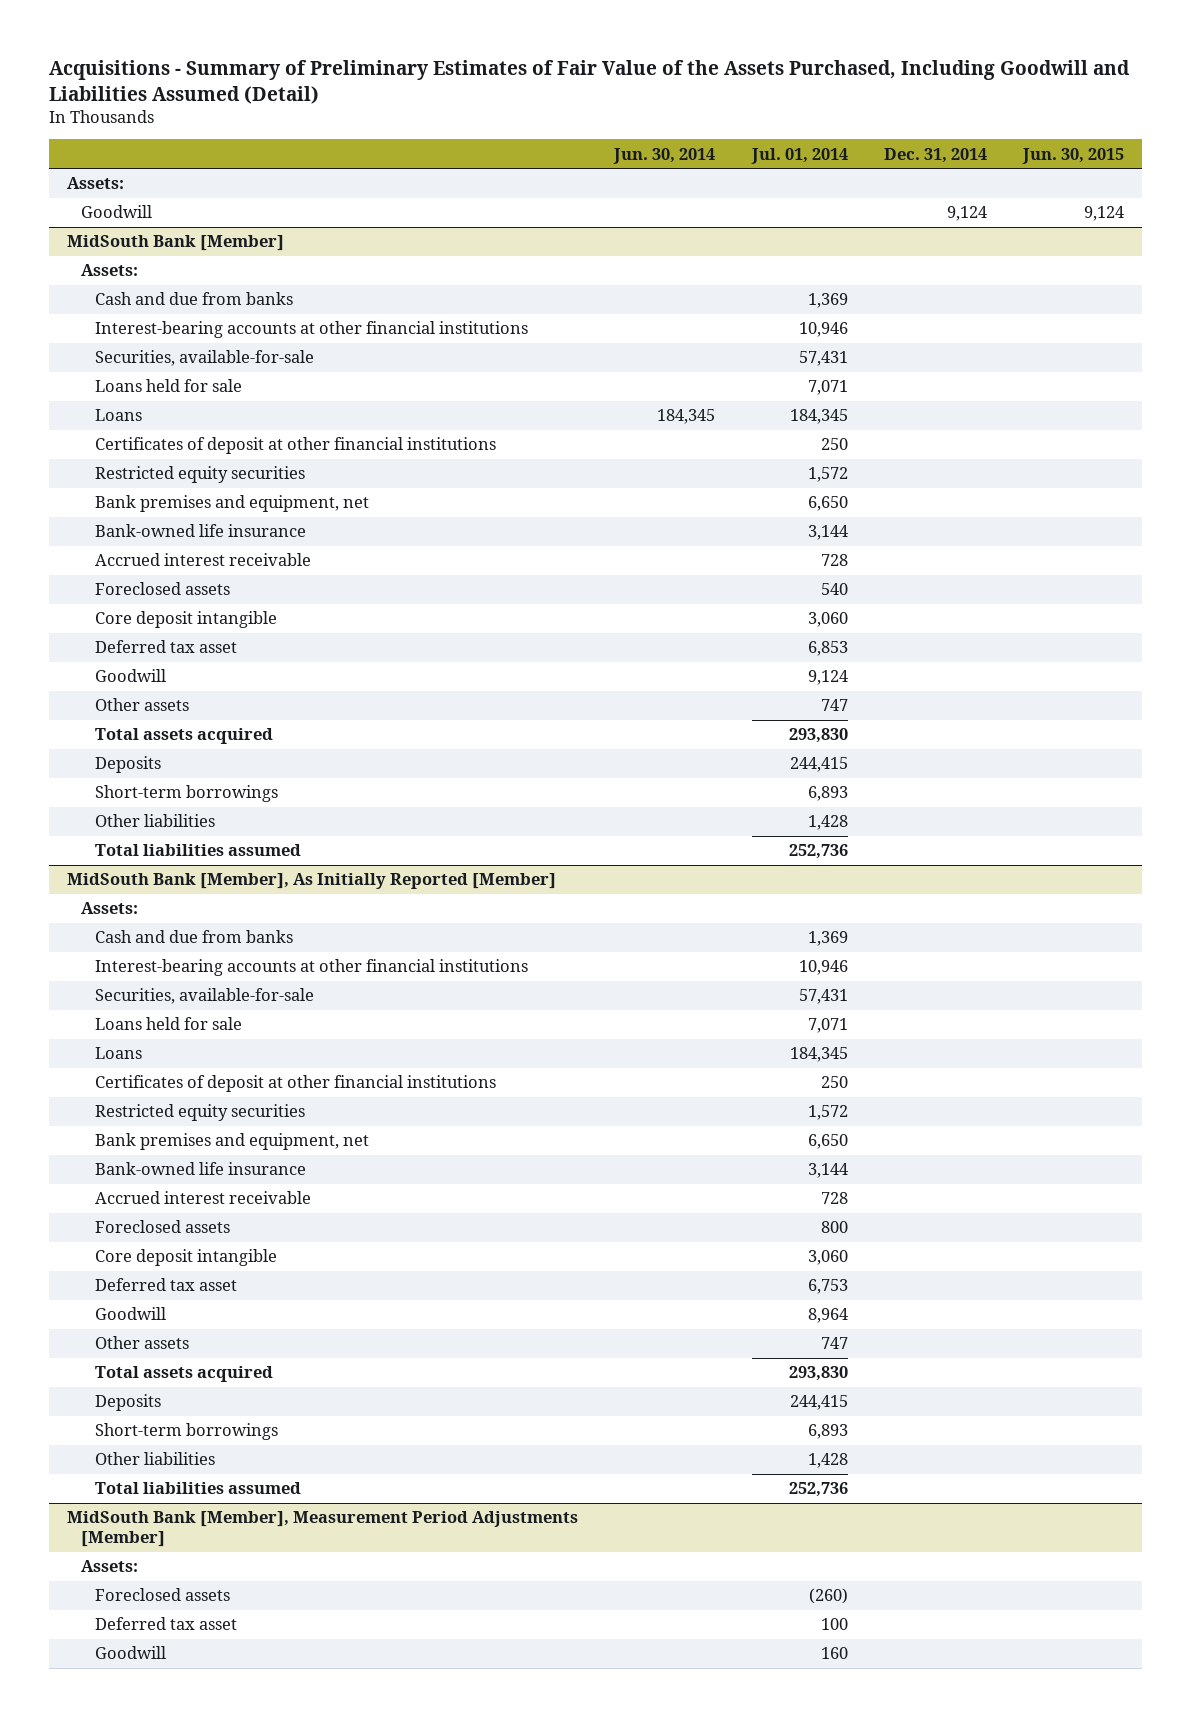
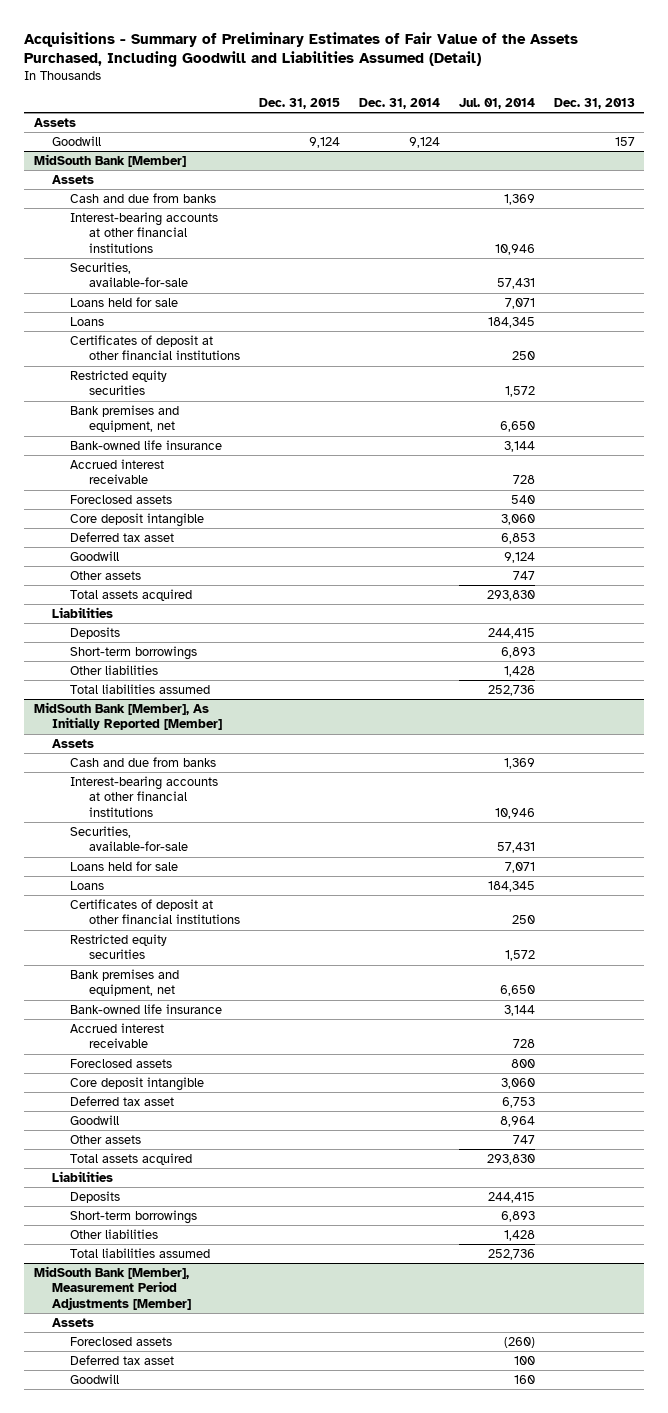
- | Jun. 30, 2014 | Jul. 01, 2014 | Dec. 31, 2014 | Jun. 30, 2015
+ | Dec. 31, 2015 | Dec. 31, 2014 | Jul. 01, 2014 | Dec. 31, 2013
- Assets:
+ Assets
@ MidSouth Bank [Member]
- Assets:
+ Assets
+ Liabilities
@ MidSouth Bank [Member], As Initially Reported [Member]
- Assets:
+ Assets
+ Liabilities
@ MidSouth Bank [Member], Measurement Period Adjustments [Member]
- Assets:
+ Assets

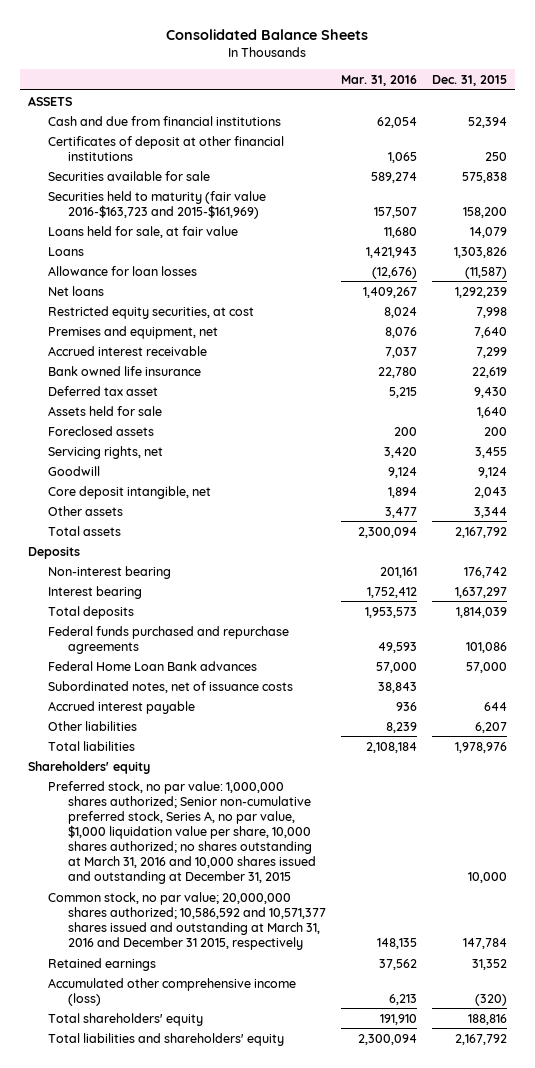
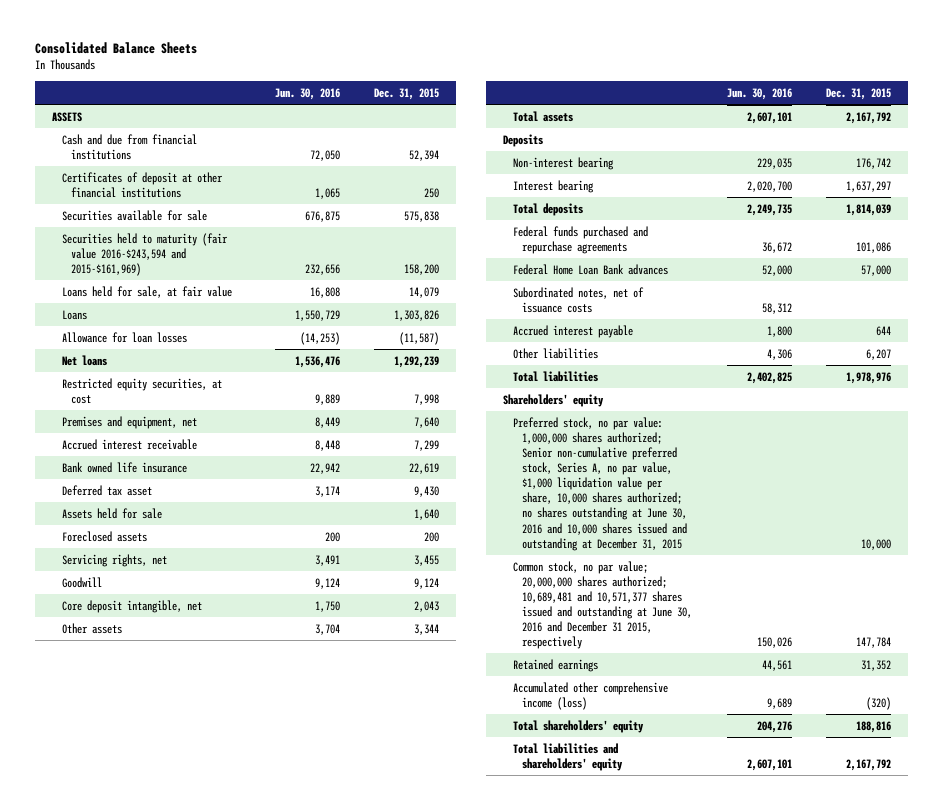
- | Mar. 31, 2016 | Dec. 31, 2015
+ | Jun. 30, 2016 | Dec. 31, 2015
- Securities held to maturity (fair value 2016-$163,723 and 2015-$161,969) | 157,507 | 158,200
+ Securities held to maturity (fair value 2016-$243,594 and 2015-$161,969) | 232,656 | 158,200
- Preferred stock, no par value: 1,000,000 shares authorized; Senior non-cumulative preferred stock, Series A, no par value, $1,000 liquidation value per share, 10,000 shares authorized; no shares outstanding at March 31, 2016 and 10,000 shares issued and outstanding at December 31, 2015 | | 10,000
- Common stock, no par value; 20,000,000 shares authorized; 10,586,592 and 10,571,377 shares issued and outstanding at March 31, 2016 and December 31 2015, respectively | 148,135 | 147,784
+ Preferred stock, no par value: 1,000,000 shares authorized; Senior non-cumulative preferred stock, Series A, no par value, $1,000 liquidation value per share, 10,000 shares authorized; no shares outstanding at June 30, 2016 and 10,000 shares issued and outstanding at December 31, 2015 | | 10,000
+ Common stock, no par value; 20,000,000 shares authorized; 10,689,481 and 10,571,377 shares issued and outstanding at June 30, 2016 and December 31 2015, respectively | 150,026 | 147,784

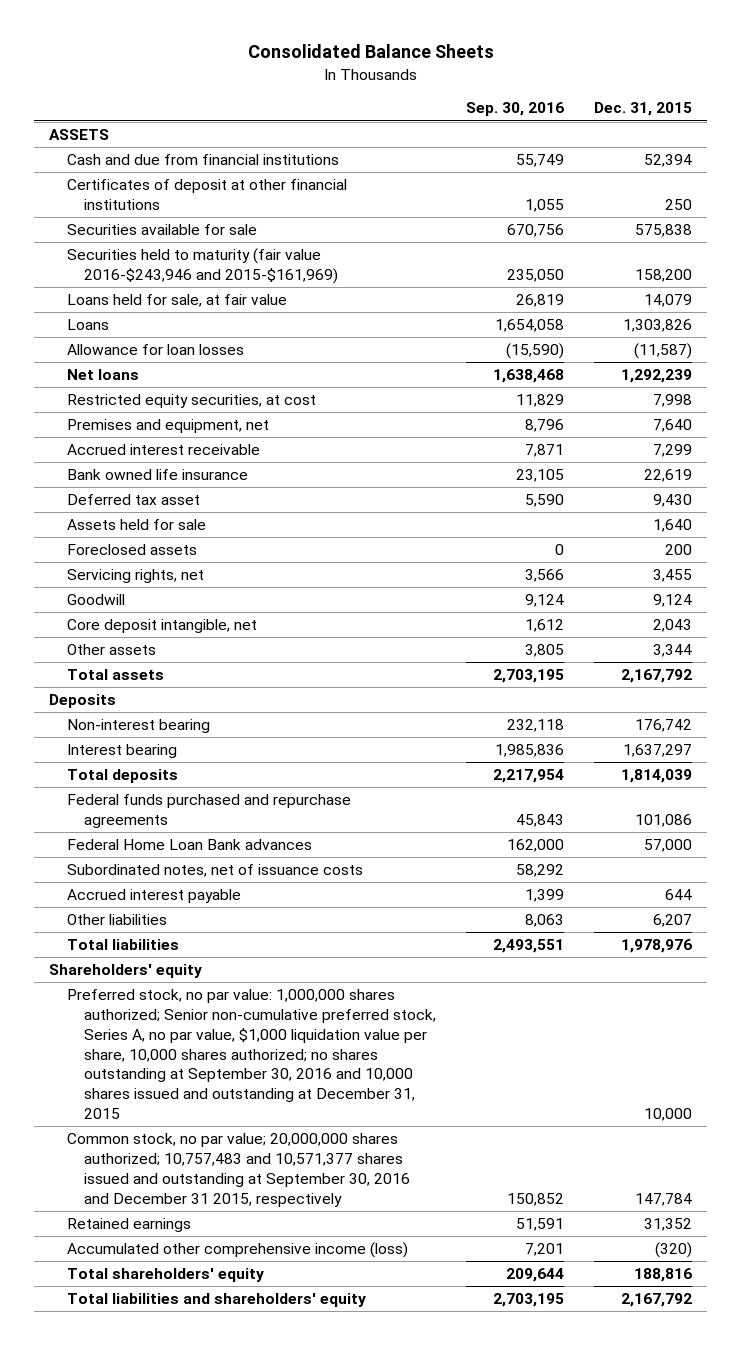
- | Jun. 30, 2016 | Dec. 31, 2015
+ | Sep. 30, 2016 | Dec. 31, 2015
- Securities held to maturity (fair value 2016-$243,594 and 2015-$161,969) | 232,656 | 158,200
+ Securities held to maturity (fair value 2016-$243,946 and 2015-$161,969) | 235,050 | 158,200
- Preferred stock, no par value: 1,000,000 shares authorized; Senior non-cumulative preferred stock, Series A, no par value, $1,000 liquidation value per share, 10,000 shares authorized; no shares outstanding at June 30, 2016 and 10,000 shares issued and outstanding at December 31, 2015 | | 10,000
- Common stock, no par value; 20,000,000 shares authorized; 10,689,481 and 10,571,377 shares issued and outstanding at June 30, 2016 and December 31 2015, respectively | 150,026 | 147,784
+ Preferred stock, no par value: 1,000,000 shares authorized; Senior non-cumulative preferred stock, Series A, no par value, $1,000 liquidation value per share, 10,000 shares authorized; no shares outstanding at September 30, 2016 and 10,000 shares issued and outstanding at December 31, 2015 | | 10,000
+ Common stock, no par value; 20,000,000 shares authorized; 10,757,483 and 10,571,377 shares issued and outstanding at September 30, 2016 and December 31 2015, respectively | 150,852 | 147,784

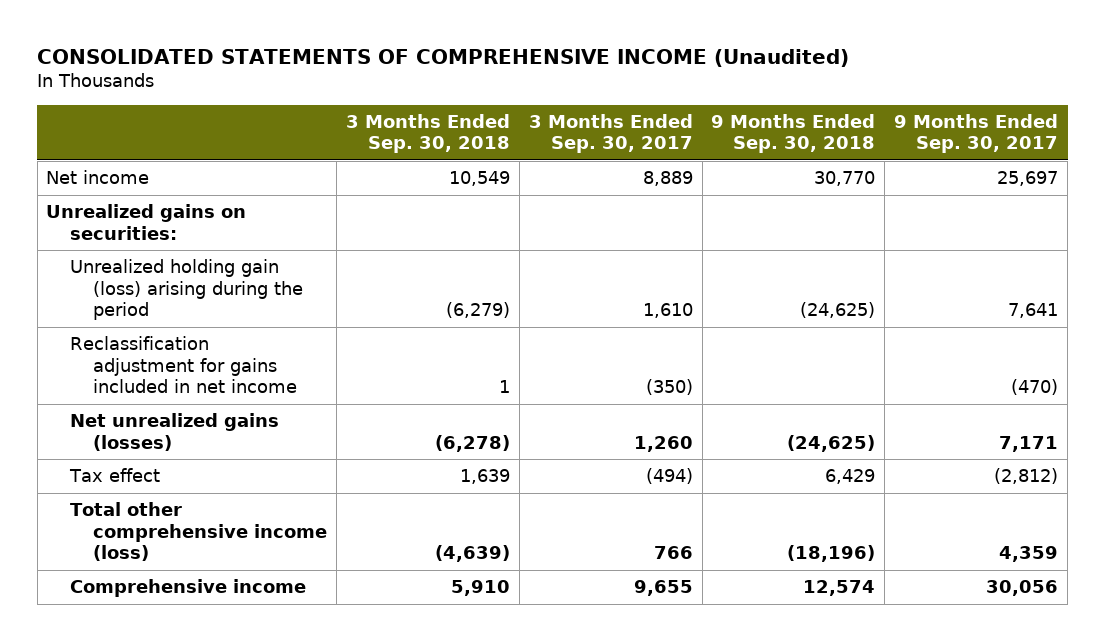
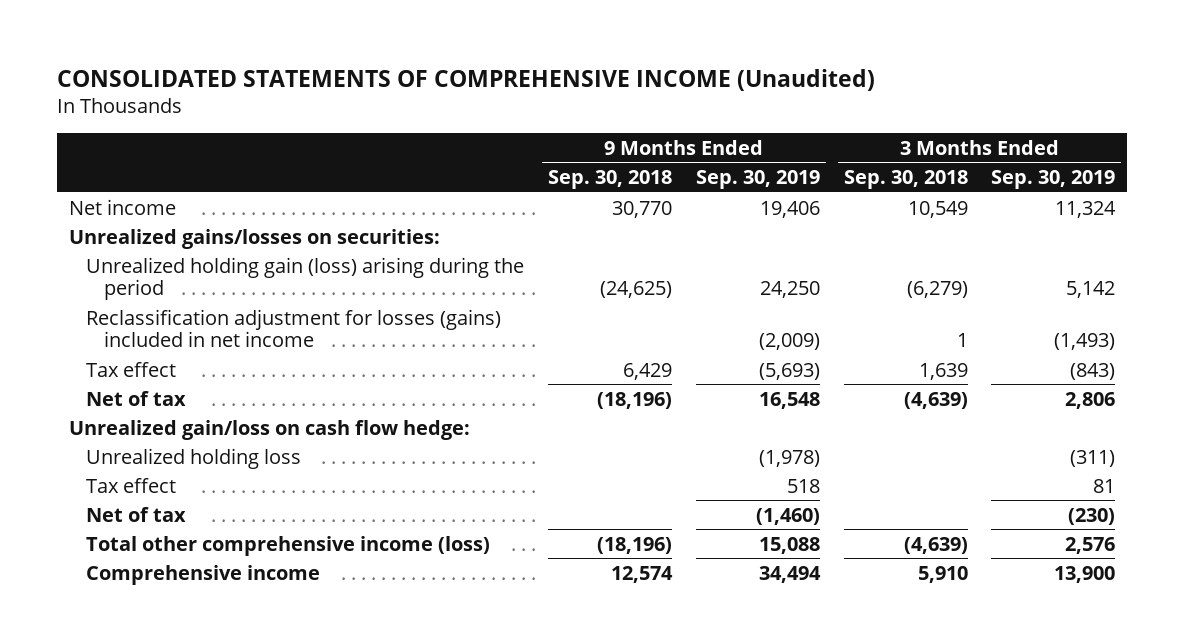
- | 3 Months Ended Sep. 30, 2018 | 3 Months Ended Sep. 30, 2017 | 9 Months Ended Sep. 30, 2018 | 9 Months Ended Sep. 30, 2017
+ | 9 Months Ended Sep. 30, 2018 | 9 Months Ended Sep. 30, 2019 | 3 Months Ended Sep. 30, 2018 | 3 Months Ended Sep. 30, 2019
- Unrealized gains on securities:
+ Unrealized gains/losses on securities:
- Reclassification adjustment for gains included in net income | 1 | (350) | | (470)
- Net unrealized gains (losses) | (6,278) | 1,260 | (24,625) | 7,171
+ Reclassification adjustment for losses (gains) included in net income | | (2,009) | 1 | (1,493)
+ Net of tax | (18,196) | 16,548 | (4,639) | 2,806
+ Unrealized gain/loss on cash flow hedge:
+ Unrealized holding loss | | (1,978) | | (311)
+ Tax effect | | 518 | | 81
+ Net of tax | | (1,460) | | (230)

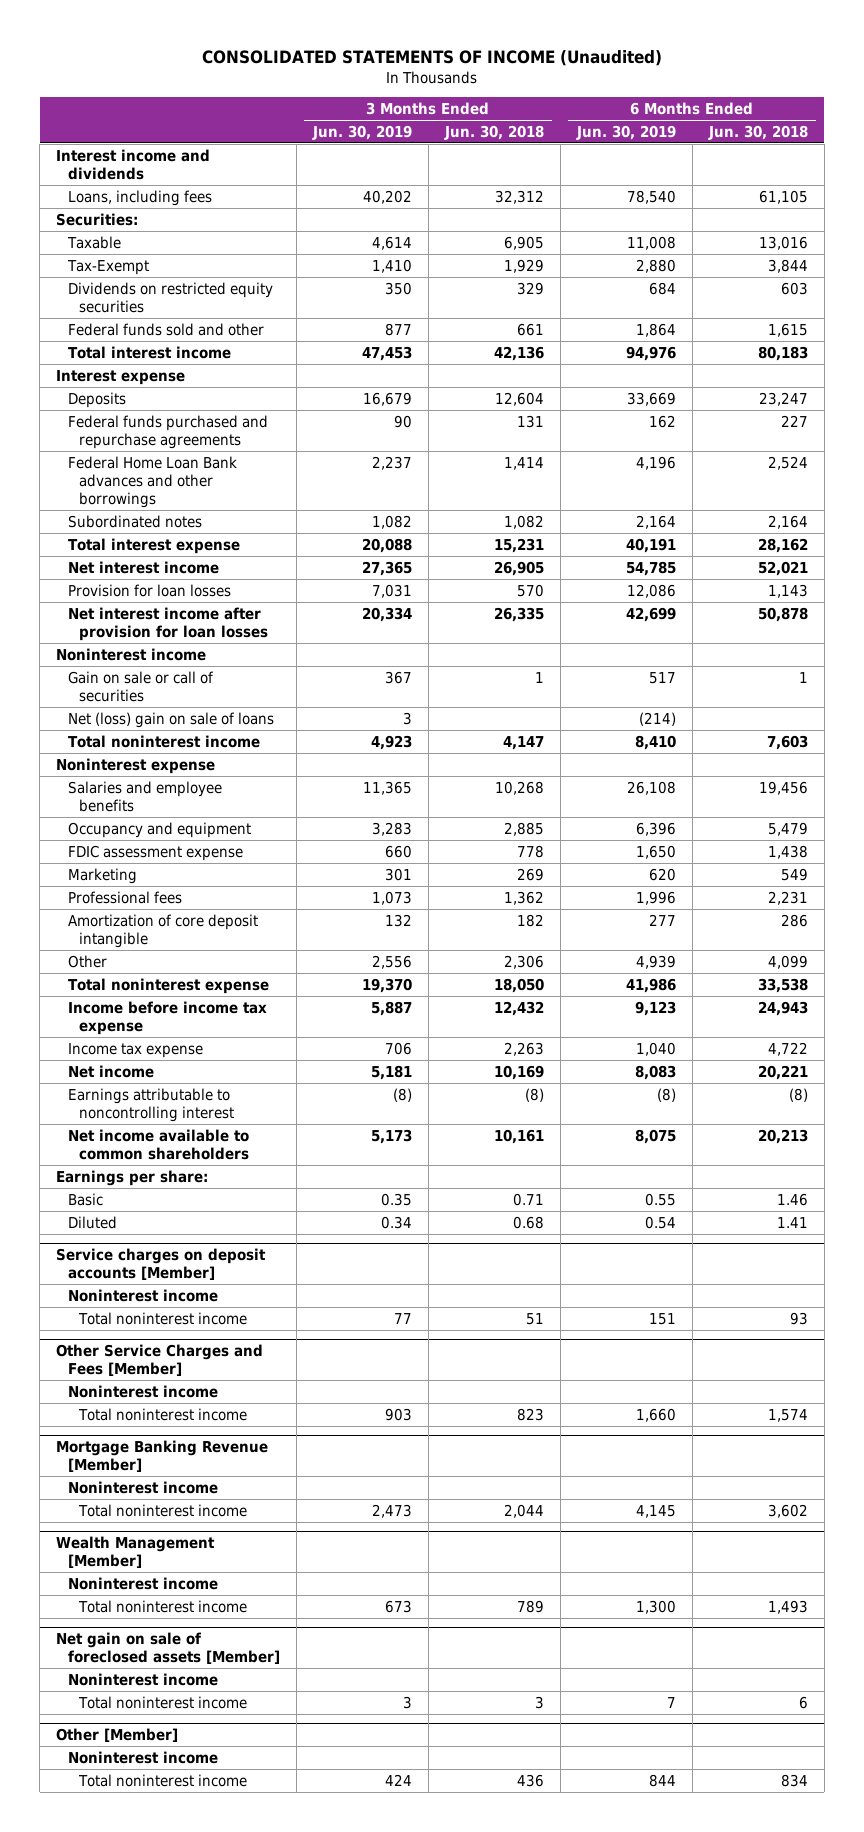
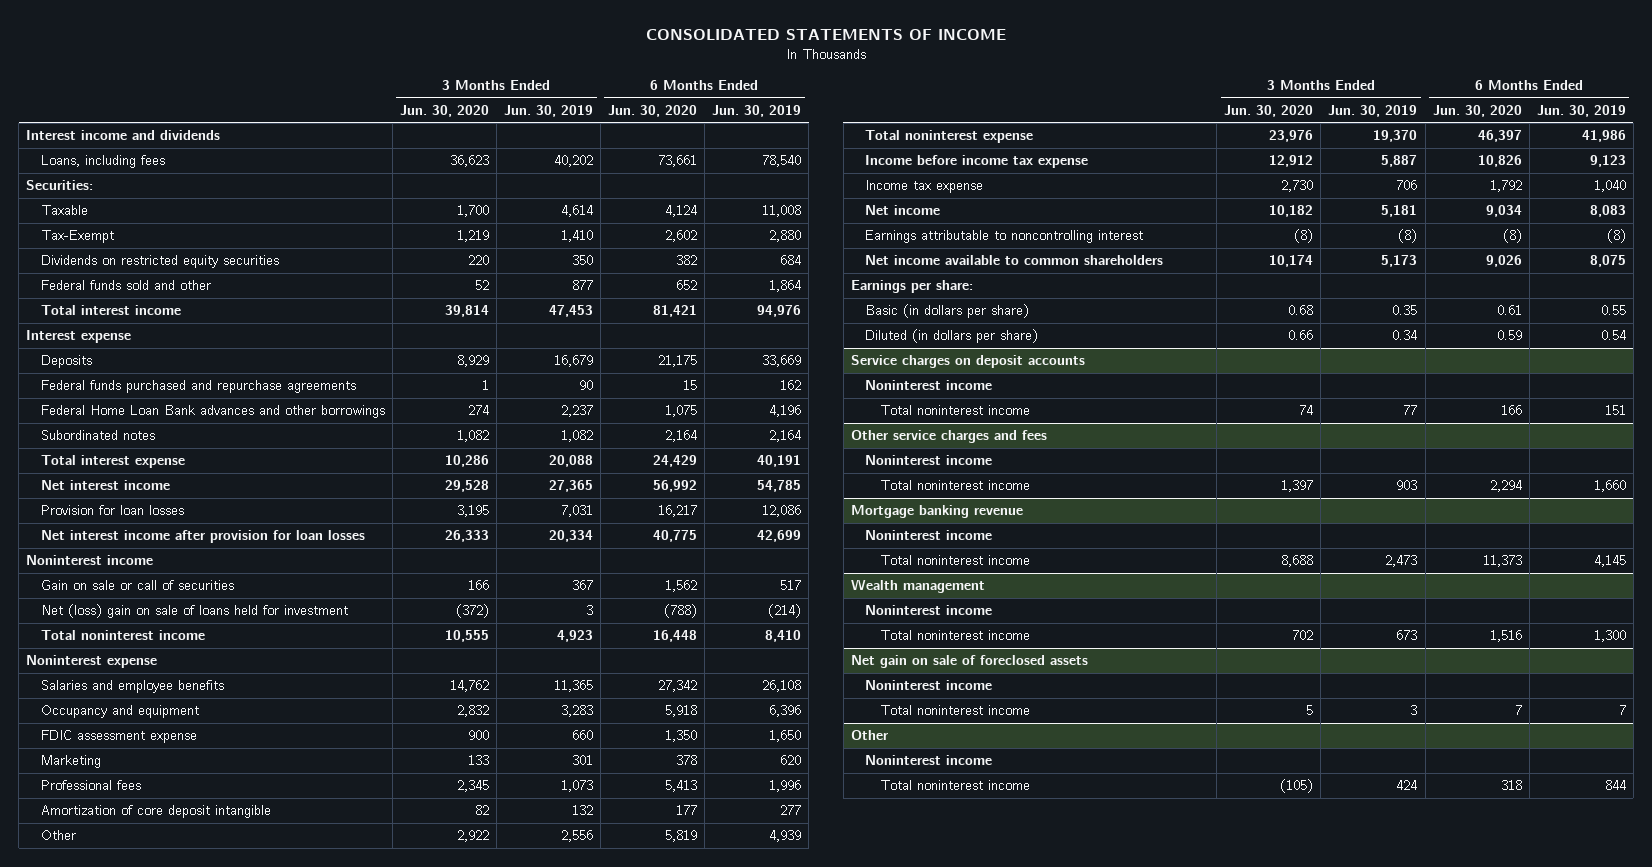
- CONSOLIDATED STATEMENTS OF INCOME (Unaudited)
+ CONSOLIDATED STATEMENTS OF INCOME
- | 3 Months Ended Jun. 30, 2019 | 3 Months Ended Jun. 30, 2018 | 6 Months Ended Jun. 30, 2019 | 6 Months Ended Jun. 30, 2018
+ | 3 Months Ended Jun. 30, 2020 | 3 Months Ended Jun. 30, 2019 | 6 Months Ended Jun. 30, 2020 | 6 Months Ended Jun. 30, 2019
- Net (loss) gain on sale of loans | 3 | | (214) |
+ Net (loss) gain on sale of loans held for investment | (372) | 3 | (788) | (214)
- Basic | 0.35 | 0.71 | 0.55 | 1.46
- Diluted | 0.34 | 0.68 | 0.54 | 1.41
- Service charges on deposit accounts [Member]
+ Basic (in dollars per share) | 0.68 | 0.35 | 0.61 | 0.55
+ Diluted (in dollars per share) | 0.66 | 0.34 | 0.59 | 0.54
+ Service charges on deposit accounts
- Other Service Charges and Fees [Member]
+ Other service charges and fees
- Mortgage Banking Revenue [Member]
+ Mortgage banking revenue
- Wealth Management [Member]
+ Wealth management
- Net gain on sale of foreclosed assets [Member]
+ Net gain on sale of foreclosed assets
- Other [Member]
+ Other

